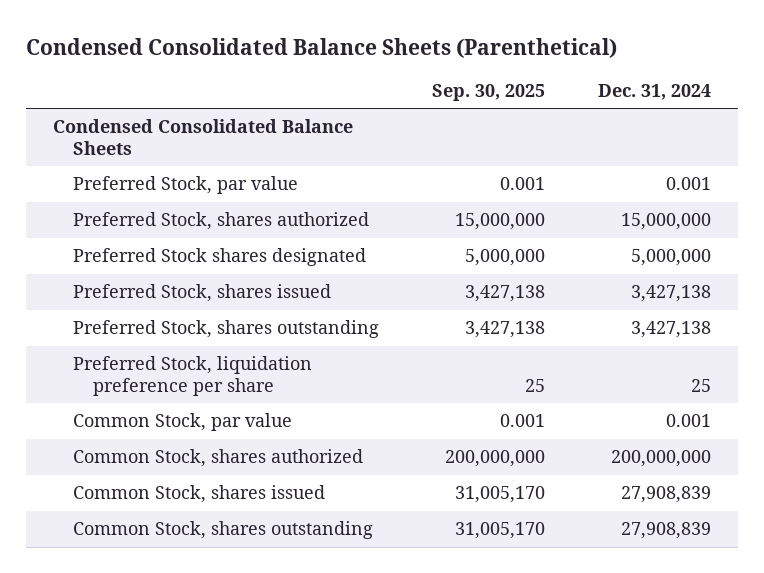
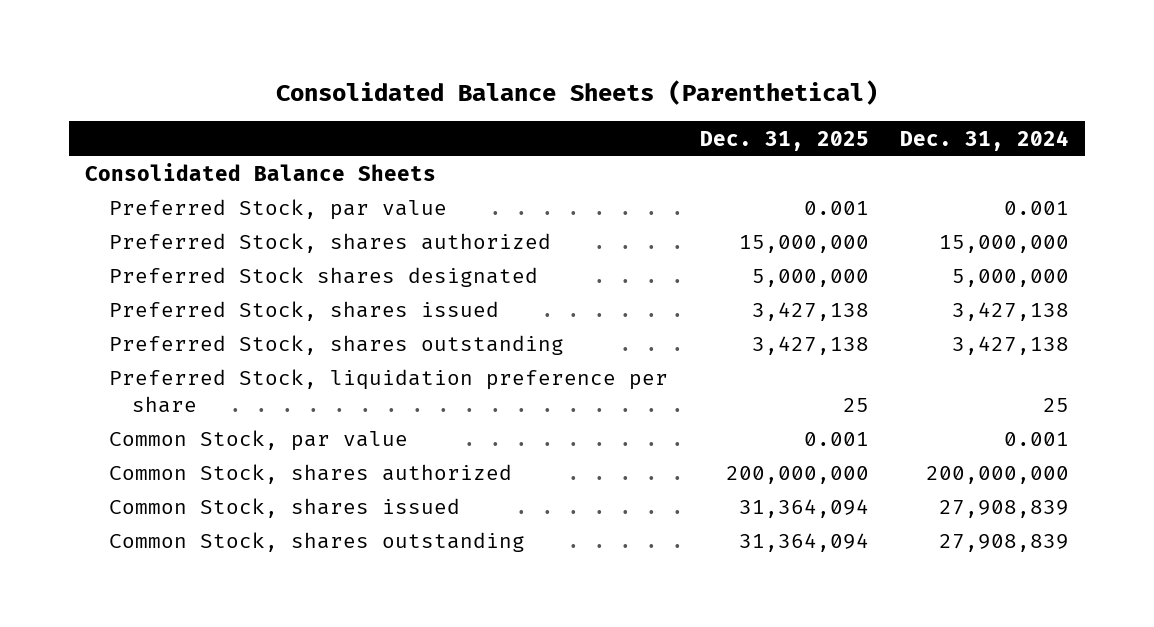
- Condensed Consolidated Balance Sheets (Parenthetical)
+ Consolidated Balance Sheets (Parenthetical)
- | Sep. 30, 2025 | Dec. 31, 2024
+ | Dec. 31, 2025 | Dec. 31, 2024
- Condensed Consolidated Balance Sheets
+ Consolidated Balance Sheets

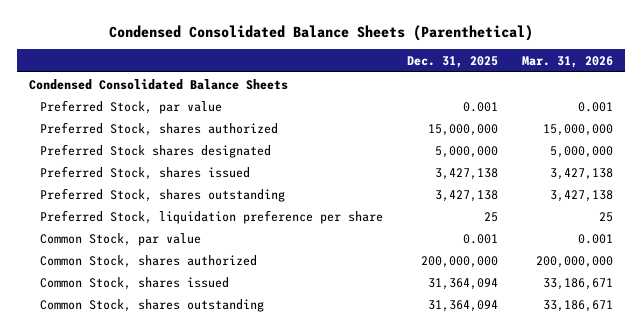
- Consolidated Balance Sheets (Parenthetical)
+ Condensed Consolidated Balance Sheets (Parenthetical)
- | Dec. 31, 2025 | Dec. 31, 2024
+ | Dec. 31, 2025 | Mar. 31, 2026
- Consolidated Balance Sheets
+ Condensed Consolidated Balance Sheets

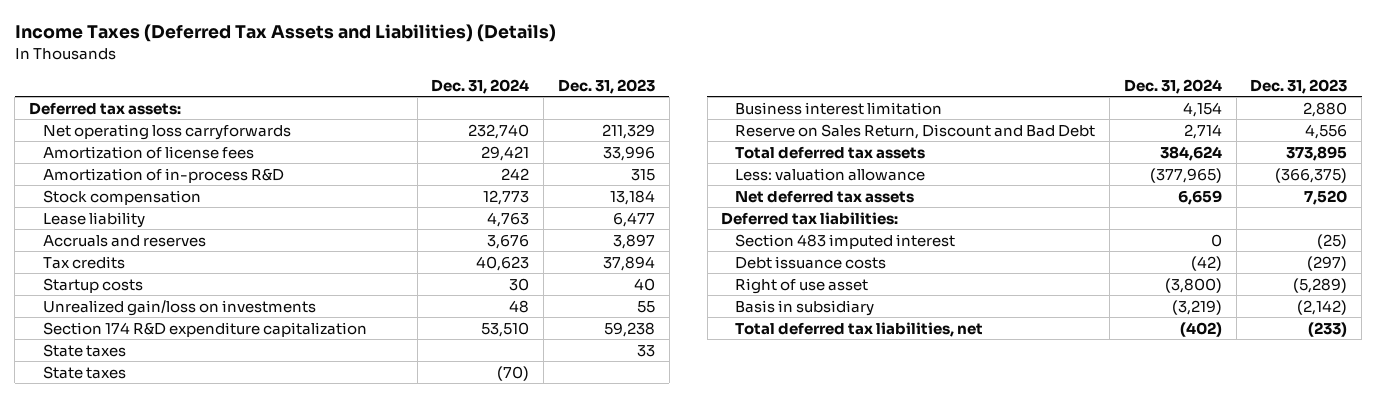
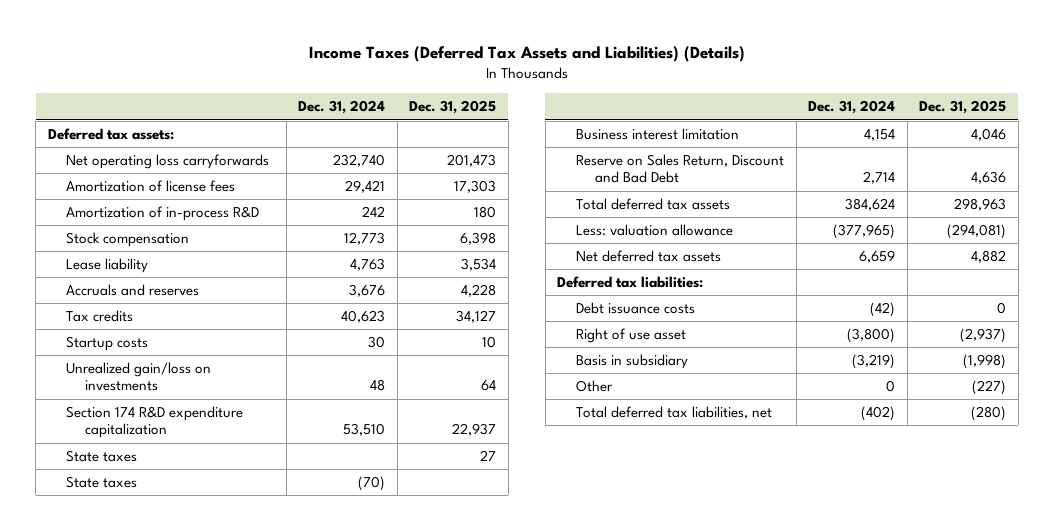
- | Dec. 31, 2024 | Dec. 31, 2023
+ | Dec. 31, 2024 | Dec. 31, 2025
- Section 483 imputed interest | 0 | (25)
+ Other | 0 | (227)

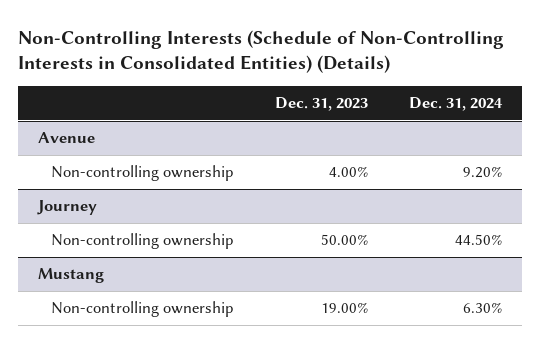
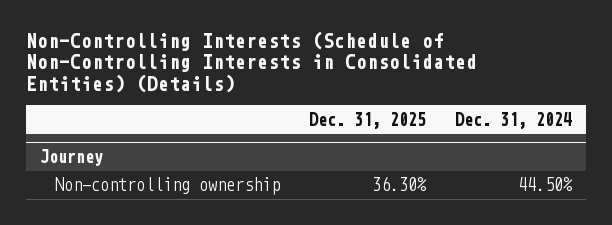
- | Dec. 31, 2023 | Dec. 31, 2024
+ | Dec. 31, 2025 | Dec. 31, 2024
- Avenue
- Non-controlling ownership | 4.00% | 9.20%
- Mustang
- Non-controlling ownership | 19.00% | 6.30%

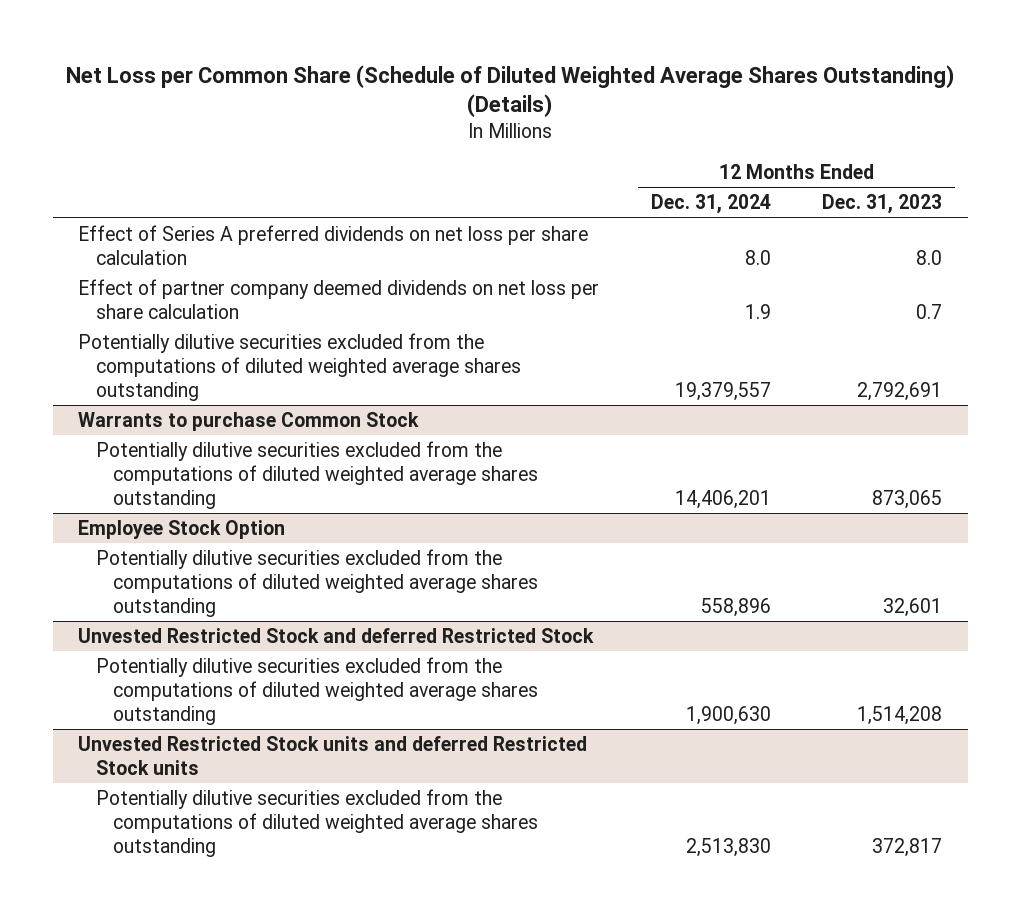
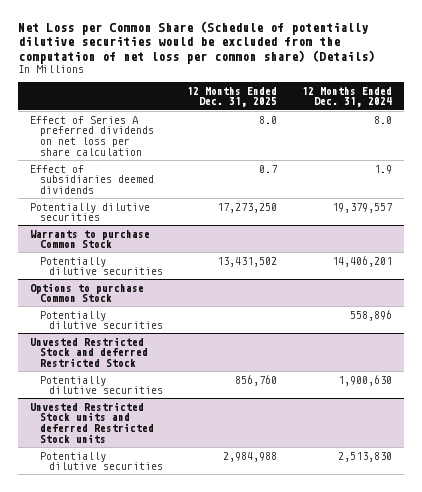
- Net Loss per Common Share (Schedule of Diluted Weighted Average Shares Outstanding) (Details)
+ Net Loss per Common Share (Schedule of potentially dilutive securities would be excluded from the computation of net loss per common share) (Details)
- | 12 Months Ended Dec. 31, 2024 | 12 Months Ended Dec. 31, 2023
+ | 12 Months Ended Dec. 31, 2025 | 12 Months Ended Dec. 31, 2024
- Effect of partner company deemed dividends on net loss per share calculation | 1.9 | 0.7
- Potentially dilutive securities excluded from the computations of diluted weighted average shares outstanding | 19,379,557 | 2,792,691
+ Effect of subsidiaries deemed dividends | 0.7 | 1.9
+ Potentially dilutive securities | 17,273,250 | 19,379,557
@ Warrants to purchase Common Stock
- Potentially dilutive securities excluded from the computations of diluted weighted average shares outstanding | 14,406,201 | 873,065
- Employee Stock Option
- Potentially dilutive securities excluded from the computations of diluted weighted average shares outstanding | 558,896 | 32,601
@ Warrants to purchase Common Stock
+ Potentially dilutive securities | 13,431,502 | 14,406,201
+ Options to purchase Common Stock
+ Potentially dilutive securities | | 558,896
@ Unvested Restricted Stock and deferred Restricted Stock
- Potentially dilutive securities excluded from the computations of diluted weighted average shares outstanding | 1,900,630 | 1,514,208
+ Potentially dilutive securities | 856,760 | 1,900,630
@ Unvested Restricted Stock units and deferred Restricted Stock units
- Potentially dilutive securities excluded from the computations of diluted weighted average shares outstanding | 2,513,830 | 372,817
+ Potentially dilutive securities | 2,984,988 | 2,513,830

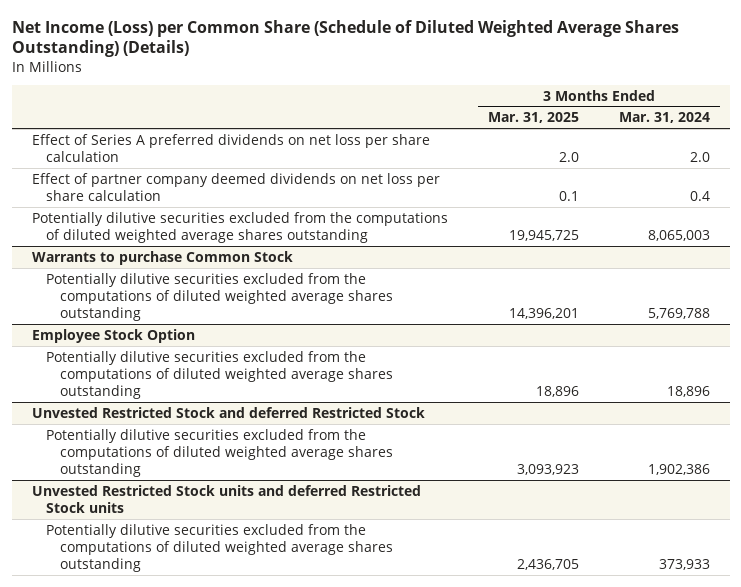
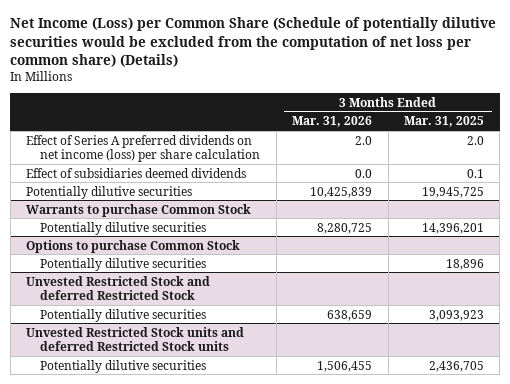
- Net Income (Loss) per Common Share (Schedule of Diluted Weighted Average Shares Outstanding) (Details)
+ Net Income (Loss) per Common Share (Schedule of potentially dilutive securities would be excluded from the computation of net loss per common share) (Details)
- | 3 Months Ended Mar. 31, 2025 | 3 Months Ended Mar. 31, 2024
+ | 3 Months Ended Mar. 31, 2026 | 3 Months Ended Mar. 31, 2025
- Effect of Series A preferred dividends on net loss per share calculation | 2.0 | 2.0
- Effect of partner company deemed dividends on net loss per share calculation | 0.1 | 0.4
- Potentially dilutive securities excluded from the computations of diluted weighted average shares outstanding | 19,945,725 | 8,065,003
+ Effect of Series A preferred dividends on net income (loss) per share calculation | 2.0 | 2.0
+ Effect of subsidiaries deemed dividends | 0.0 | 0.1
+ Potentially dilutive securities | 10,425,839 | 19,945,725
@ Warrants to purchase Common Stock
- Potentially dilutive securities excluded from the computations of diluted weighted average shares outstanding | 14,396,201 | 5,769,788
- Employee Stock Option
- Potentially dilutive securities excluded from the computations of diluted weighted average shares outstanding | 18,896 | 18,896
@ Warrants to purchase Common Stock
+ Potentially dilutive securities | 8,280,725 | 14,396,201
+ Options to purchase Common Stock
+ Potentially dilutive securities | | 18,896
@ Unvested Restricted Stock and deferred Restricted Stock
- Potentially dilutive securities excluded from the computations of diluted weighted average shares outstanding | 3,093,923 | 1,902,386
+ Potentially dilutive securities | 638,659 | 3,093,923
@ Unvested Restricted Stock units and deferred Restricted Stock units
- Potentially dilutive securities excluded from the computations of diluted weighted average shares outstanding | 2,436,705 | 373,933
+ Potentially dilutive securities | 1,506,455 | 2,436,705

